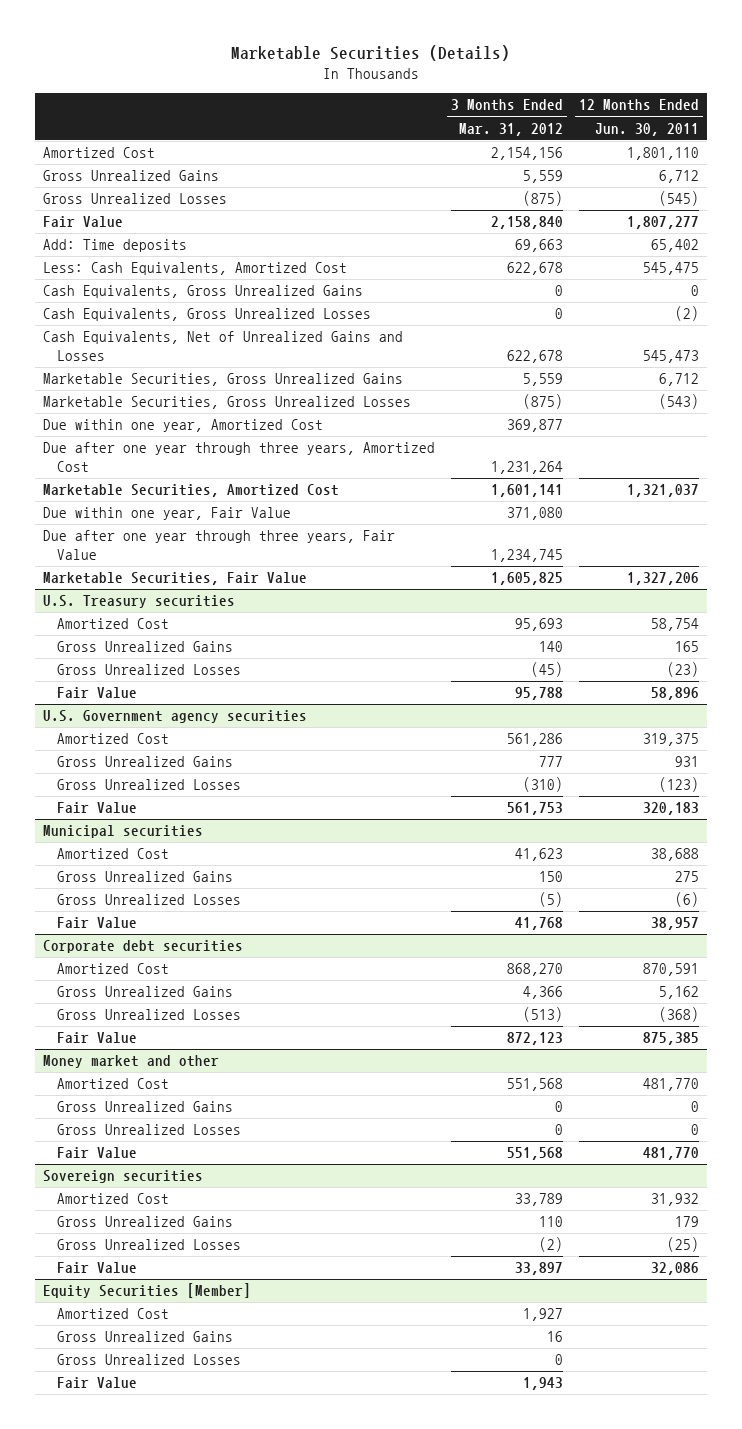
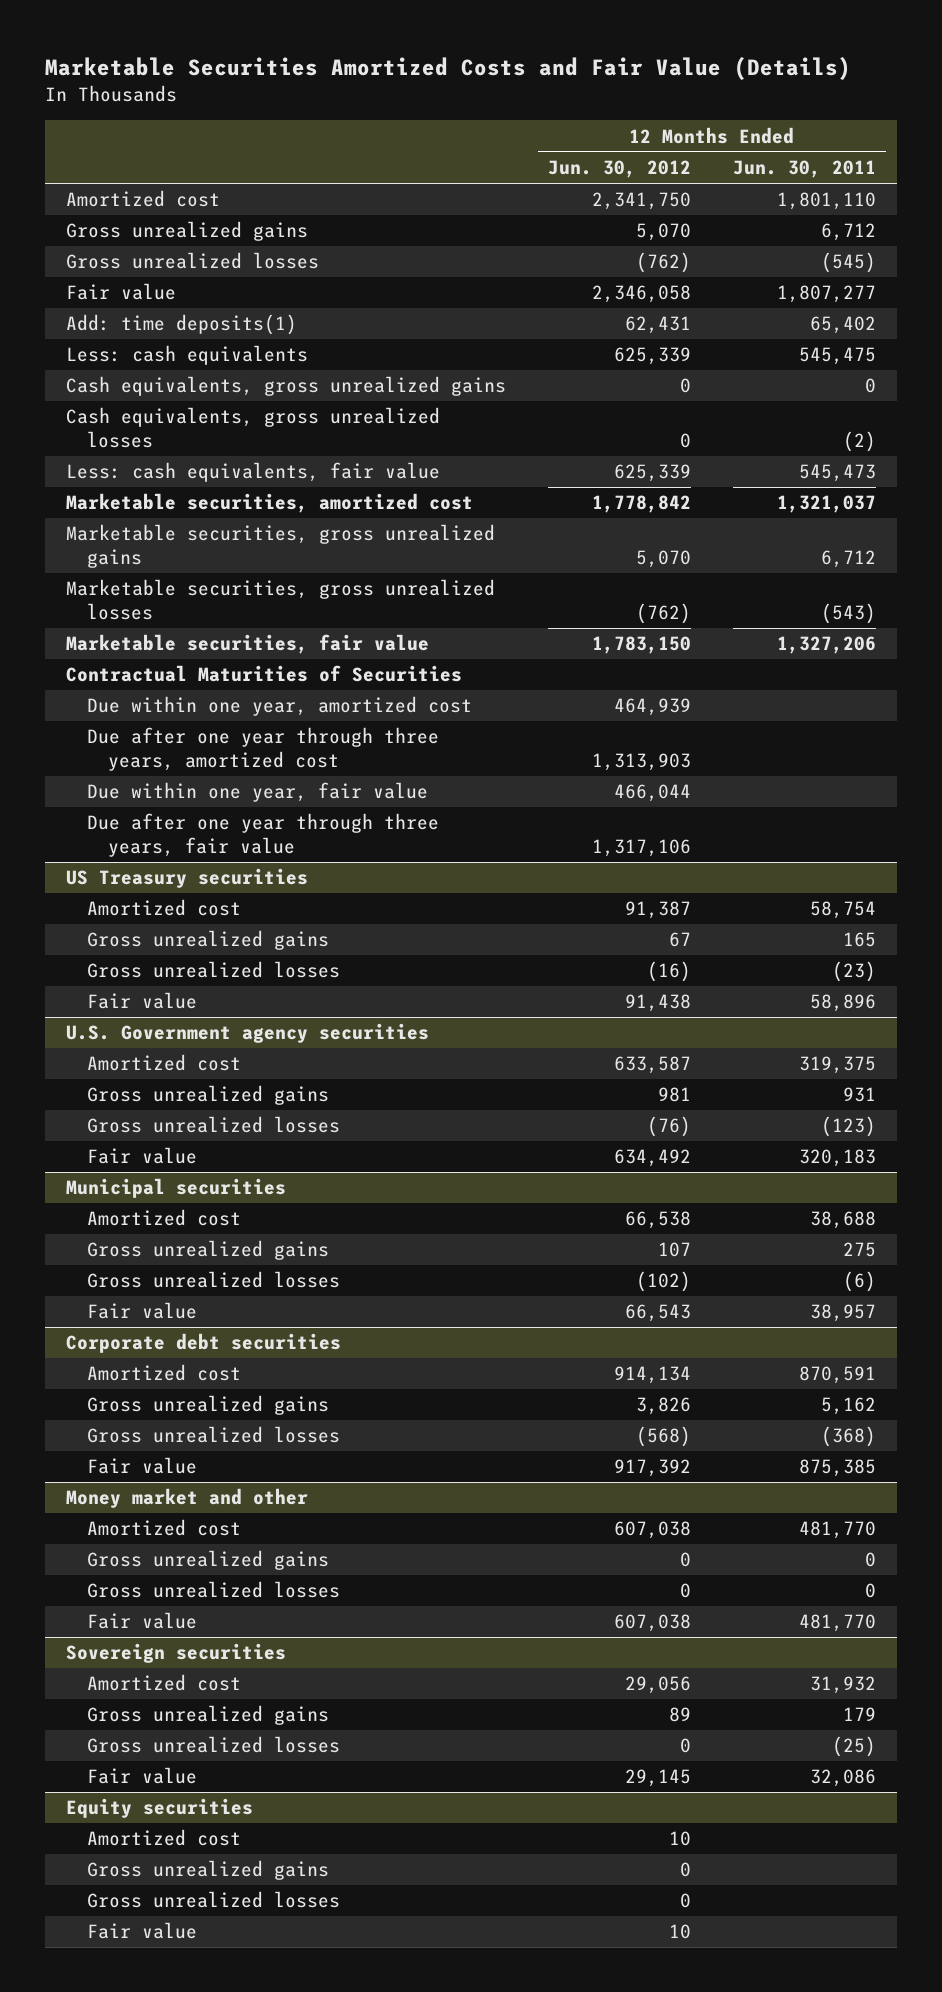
- Marketable Securities (Details)
+ Marketable Securities Amortized Costs and Fair Value (Details)
- | 3 Months Ended Mar. 31, 2012 | 12 Months Ended Jun. 30, 2011
+ | 12 Months Ended Jun. 30, 2012 | 12 Months Ended Jun. 30, 2011
- Amortized Cost | 2,154,156 | 1,801,110
- Gross Unrealized Gains | 5,559 | 6,712
- Gross Unrealized Losses | (875) | (545)
- Fair Value | 2,158,840 | 1,807,277
- Add: Time deposits | 69,663 | 65,402
- Less: Cash Equivalents, Amortized Cost | 622,678 | 545,475
- Cash Equivalents, Gross Unrealized Gains | 0 | 0
- Cash Equivalents, Gross Unrealized Losses | 0 | (2)
- Cash Equivalents, Net of Unrealized Gains and Losses | 622,678 | 545,473
- Marketable Securities, Gross Unrealized Gains | 5,559 | 6,712
- Marketable Securities, Gross Unrealized Losses | (875) | (543)
- Due within one year, Amortized Cost | 369,877 |
- Due after one year through three years, Amortized Cost | 1,231,264 |
- Marketable Securities, Amortized Cost | 1,601,141 | 1,321,037
- Due within one year, Fair Value | 371,080 |
- Due after one year through three years, Fair Value | 1,234,745 |
- Marketable Securities, Fair Value | 1,605,825 | 1,327,206
- U.S. Treasury securities
- Amortized Cost | 95,693 | 58,754
- Gross Unrealized Gains | 140 | 165
- Gross Unrealized Losses | (45) | (23)
- Fair Value | 95,788 | 58,896
+ Amortized cost | 2,341,750 | 1,801,110
+ Gross unrealized gains | 5,070 | 6,712
+ Gross unrealized losses | (762) | (545)
+ Fair value | 2,346,058 | 1,807,277
+ Add: time deposits(1) | 62,431 | 65,402
+ Less: cash equivalents | 625,339 | 545,475
+ Cash equivalents, gross unrealized gains | 0 | 0
+ Cash equivalents, gross unrealized losses | 0 | (2)
+ Less: cash equivalents, fair value | 625,339 | 545,473
+ Marketable securities, amortized cost | 1,778,842 | 1,321,037
+ Marketable securities, gross unrealized gains | 5,070 | 6,712
+ Marketable securities, gross unrealized losses | (762) | (543)
+ Marketable securities, fair value | 1,783,150 | 1,327,206
+ Contractual Maturities of Securities
+ Due within one year, amortized cost | 464,939 |
+ Due after one year through three years, amortized cost | 1,313,903 |
+ Due within one year, fair value | 466,044 |
+ Due after one year through three years, fair value | 1,317,106 |
+ US Treasury securities
+ Amortized cost | 91,387 | 58,754
+ Gross unrealized gains | 67 | 165
+ Gross unrealized losses | (16) | (23)
+ Fair value | 91,438 | 58,896
@ U.S. Government agency securities
- Amortized Cost | 561,286 | 319,375
- Gross Unrealized Gains | 777 | 931
- Gross Unrealized Losses | (310) | (123)
- Fair Value | 561,753 | 320,183
+ Amortized cost | 633,587 | 319,375
+ Gross unrealized gains | 981 | 931
+ Gross unrealized losses | (76) | (123)
+ Fair value | 634,492 | 320,183
@ Municipal securities
- Amortized Cost | 41,623 | 38,688
- Gross Unrealized Gains | 150 | 275
- Gross Unrealized Losses | (5) | (6)
- Fair Value | 41,768 | 38,957
+ Amortized cost | 66,538 | 38,688
+ Gross unrealized gains | 107 | 275
+ Gross unrealized losses | (102) | (6)
+ Fair value | 66,543 | 38,957
@ Corporate debt securities
- Amortized Cost | 868,270 | 870,591
- Gross Unrealized Gains | 4,366 | 5,162
- Gross Unrealized Losses | (513) | (368)
- Fair Value | 872,123 | 875,385
+ Amortized cost | 914,134 | 870,591
+ Gross unrealized gains | 3,826 | 5,162
+ Gross unrealized losses | (568) | (368)
+ Fair value | 917,392 | 875,385
@ Money market and other
- Amortized Cost | 551,568 | 481,770
- Gross Unrealized Gains | 0 | 0
- Gross Unrealized Losses | 0 | 0
- Fair Value | 551,568 | 481,770
+ Amortized cost | 607,038 | 481,770
+ Gross unrealized gains | 0 | 0
+ Gross unrealized losses | 0 | 0
+ Fair value | 607,038 | 481,770
@ Sovereign securities
- Amortized Cost | 33,789 | 31,932
- Gross Unrealized Gains | 110 | 179
- Gross Unrealized Losses | (2) | (25)
- Fair Value | 33,897 | 32,086
- Equity Securities [Member]
- Amortized Cost | 1,927 |
- Gross Unrealized Gains | 16 |
- Gross Unrealized Losses | 0 |
- Fair Value | 1,943 |
@ Sovereign securities
+ Amortized cost | 29,056 | 31,932
+ Gross unrealized gains | 89 | 179
+ Gross unrealized losses | 0 | (25)
+ Fair value | 29,145 | 32,086
+ Equity securities
+ Amortized cost | 10 |
+ Gross unrealized gains | 0 |
+ Gross unrealized losses | 0 |
+ Fair value | 10 |

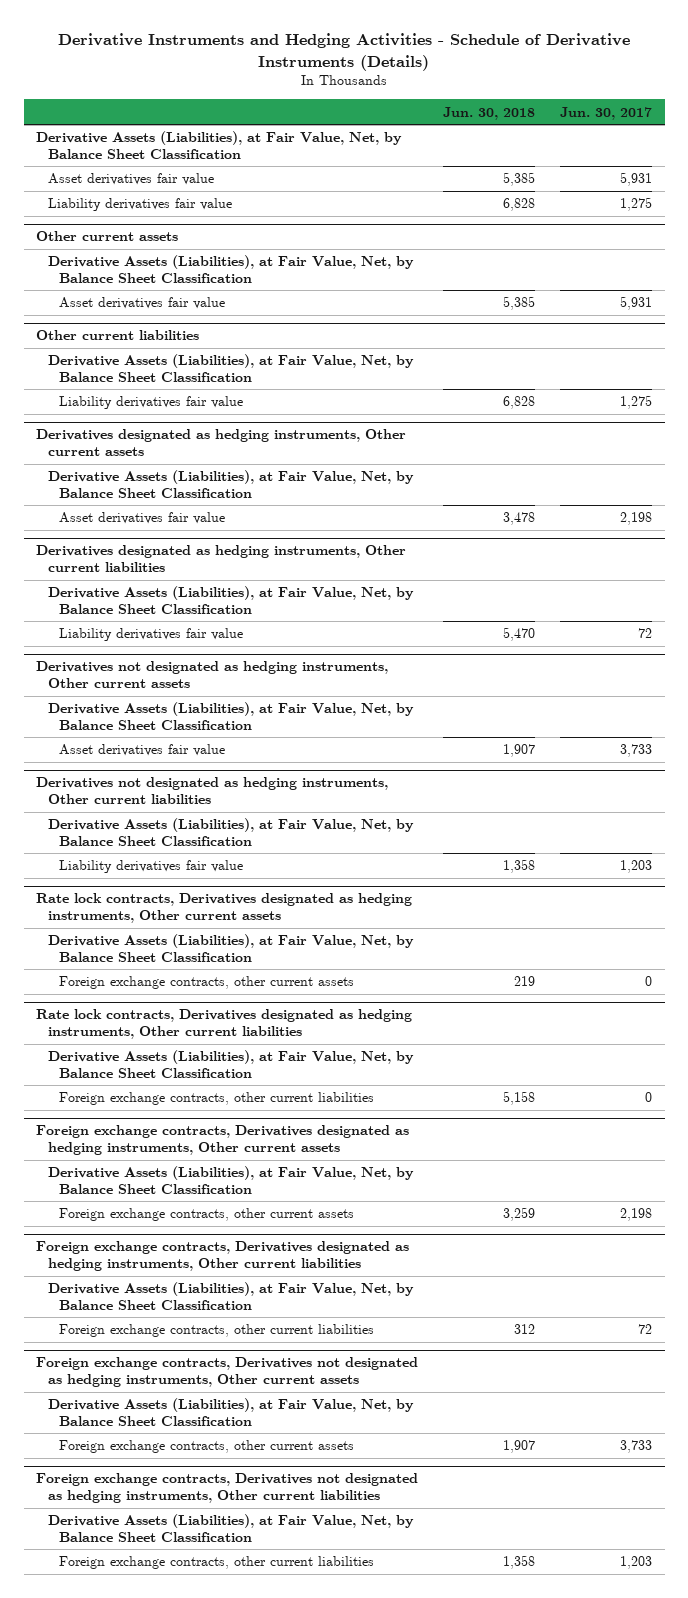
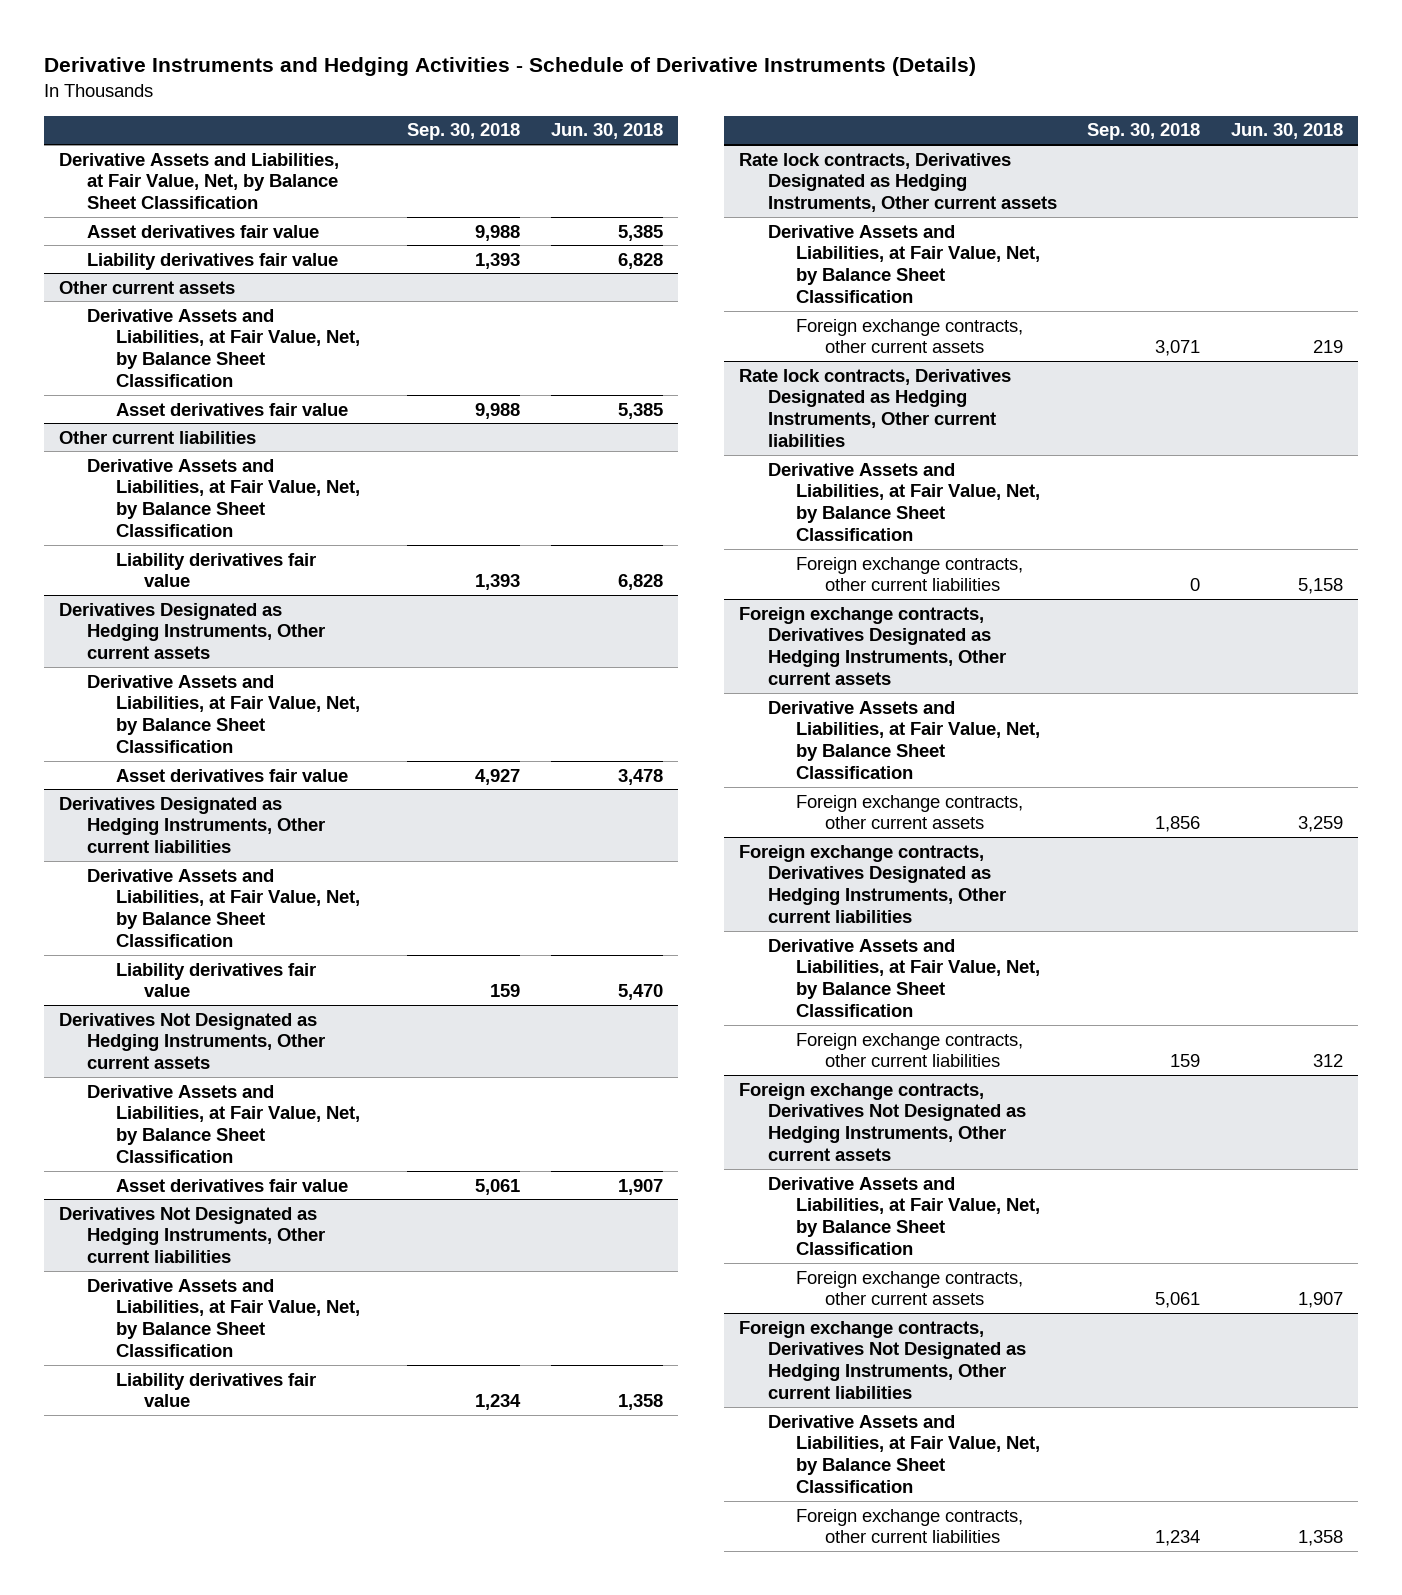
- | Jun. 30, 2018 | Jun. 30, 2017
+ | Sep. 30, 2018 | Jun. 30, 2018
- Derivative Assets (Liabilities), at Fair Value, Net, by Balance Sheet Classification
+ Derivative Assets and Liabilities, at Fair Value, Net, by Balance Sheet Classification
@ Other current assets
- Derivative Assets (Liabilities), at Fair Value, Net, by Balance Sheet Classification
+ Derivative Assets and Liabilities, at Fair Value, Net, by Balance Sheet Classification
@ Other current liabilities
- Derivative Assets (Liabilities), at Fair Value, Net, by Balance Sheet Classification
+ Derivative Assets and Liabilities, at Fair Value, Net, by Balance Sheet Classification
- Derivatives designated as hedging instruments, Other current assets
- Derivative Assets (Liabilities), at Fair Value, Net, by Balance Sheet Classification
+ Derivatives Designated as Hedging Instruments, Other current assets
+ Derivative Assets and Liabilities, at Fair Value, Net, by Balance Sheet Classification
- Derivatives designated as hedging instruments, Other current liabilities
- Derivative Assets (Liabilities), at Fair Value, Net, by Balance Sheet Classification
+ Derivatives Designated as Hedging Instruments, Other current liabilities
+ Derivative Assets and Liabilities, at Fair Value, Net, by Balance Sheet Classification
- Derivatives not designated as hedging instruments, Other current assets
- Derivative Assets (Liabilities), at Fair Value, Net, by Balance Sheet Classification
+ Derivatives Not Designated as Hedging Instruments, Other current assets
+ Derivative Assets and Liabilities, at Fair Value, Net, by Balance Sheet Classification
- Derivatives not designated as hedging instruments, Other current liabilities
- Derivative Assets (Liabilities), at Fair Value, Net, by Balance Sheet Classification
+ Derivatives Not Designated as Hedging Instruments, Other current liabilities
+ Derivative Assets and Liabilities, at Fair Value, Net, by Balance Sheet Classification
- Rate lock contracts, Derivatives designated as hedging instruments, Other current assets
- Derivative Assets (Liabilities), at Fair Value, Net, by Balance Sheet Classification
+ Rate lock contracts, Derivatives Designated as Hedging Instruments, Other current assets
+ Derivative Assets and Liabilities, at Fair Value, Net, by Balance Sheet Classification
- Rate lock contracts, Derivatives designated as hedging instruments, Other current liabilities
- Derivative Assets (Liabilities), at Fair Value, Net, by Balance Sheet Classification
+ Rate lock contracts, Derivatives Designated as Hedging Instruments, Other current liabilities
+ Derivative Assets and Liabilities, at Fair Value, Net, by Balance Sheet Classification
- Foreign exchange contracts, Derivatives designated as hedging instruments, Other current assets
- Derivative Assets (Liabilities), at Fair Value, Net, by Balance Sheet Classification
+ Foreign exchange contracts, Derivatives Designated as Hedging Instruments, Other current assets
+ Derivative Assets and Liabilities, at Fair Value, Net, by Balance Sheet Classification
- Foreign exchange contracts, Derivatives designated as hedging instruments, Other current liabilities
- Derivative Assets (Liabilities), at Fair Value, Net, by Balance Sheet Classification
+ Foreign exchange contracts, Derivatives Designated as Hedging Instruments, Other current liabilities
+ Derivative Assets and Liabilities, at Fair Value, Net, by Balance Sheet Classification
- Foreign exchange contracts, Derivatives not designated as hedging instruments, Other current assets
- Derivative Assets (Liabilities), at Fair Value, Net, by Balance Sheet Classification
+ Foreign exchange contracts, Derivatives Not Designated as Hedging Instruments, Other current assets
+ Derivative Assets and Liabilities, at Fair Value, Net, by Balance Sheet Classification
- Foreign exchange contracts, Derivatives not designated as hedging instruments, Other current liabilities
- Derivative Assets (Liabilities), at Fair Value, Net, by Balance Sheet Classification
+ Foreign exchange contracts, Derivatives Not Designated as Hedging Instruments, Other current liabilities
+ Derivative Assets and Liabilities, at Fair Value, Net, by Balance Sheet Classification

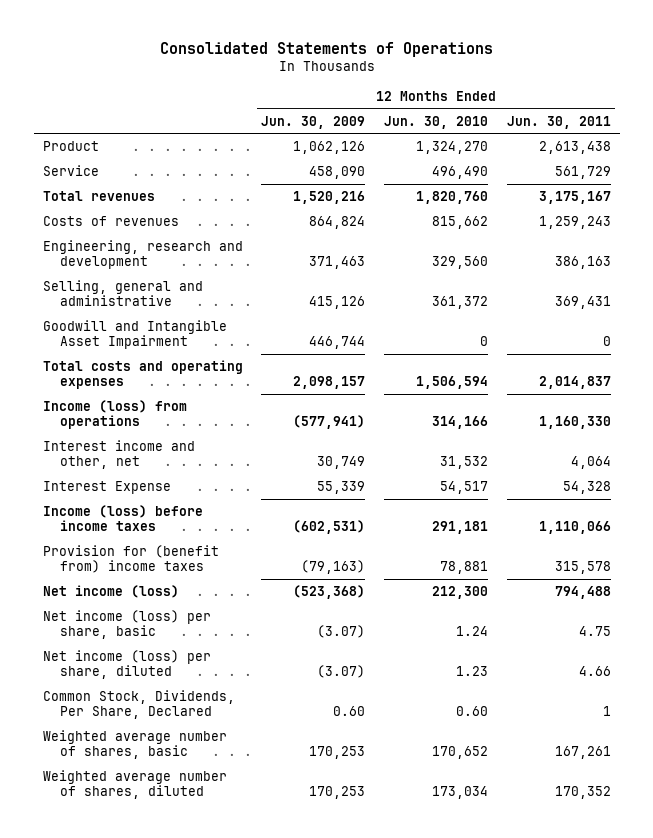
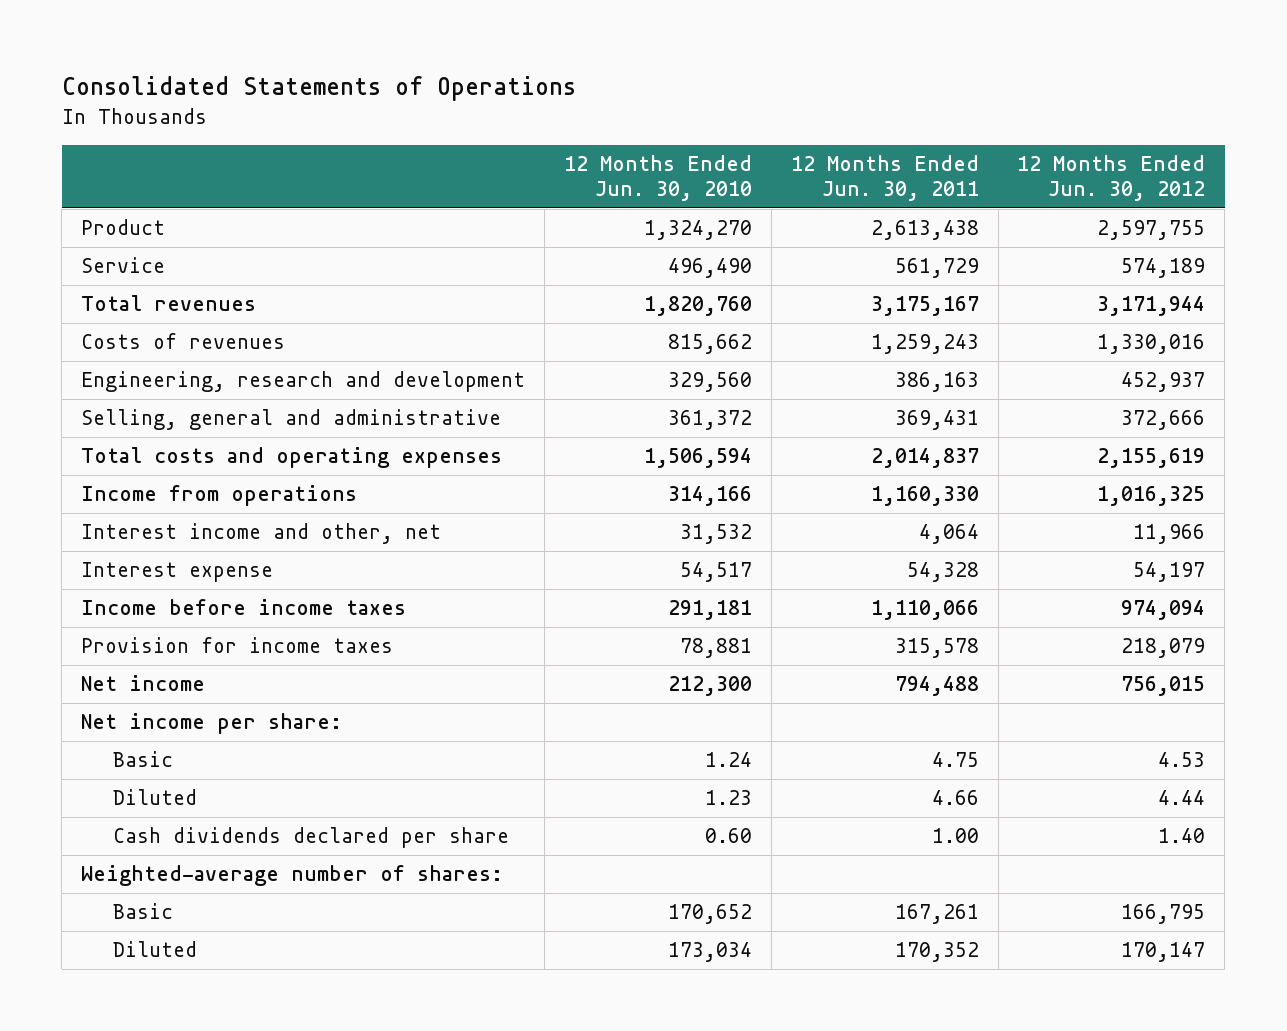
- | 12 Months Ended Jun. 30, 2009 | 12 Months Ended Jun. 30, 2010 | 12 Months Ended Jun. 30, 2011
+ | 12 Months Ended Jun. 30, 2010 | 12 Months Ended Jun. 30, 2011 | 12 Months Ended Jun. 30, 2012
- Goodwill and Intangible Asset Impairment | 446,744 | 0 | 0
- Income (loss) from operations | (577,941) | 314,166 | 1,160,330
+ Income from operations | 314,166 | 1,160,330 | 1,016,325
- Interest Expense | 55,339 | 54,517 | 54,328
- Income (loss) before income taxes | (602,531) | 291,181 | 1,110,066
- Provision for (benefit from) income taxes | (79,163) | 78,881 | 315,578
- Net income (loss) | (523,368) | 212,300 | 794,488
- Net income (loss) per share, basic | (3.07) | 1.24 | 4.75
- Net income (loss) per share, diluted | (3.07) | 1.23 | 4.66
- Common Stock, Dividends, Per Share, Declared | 0.60 | 0.60 | 1
- Weighted average number of shares, basic | 170,253 | 170,652 | 167,261
- Weighted average number of shares, diluted | 170,253 | 173,034 | 170,352
+ Interest expense | 54,517 | 54,328 | 54,197
+ Income before income taxes | 291,181 | 1,110,066 | 974,094
+ Provision for income taxes | 78,881 | 315,578 | 218,079
+ Net income | 212,300 | 794,488 | 756,015
+ Net income per share:
+ Basic | 1.24 | 4.75 | 4.53
+ Diluted | 1.23 | 4.66 | 4.44
+ Cash dividends declared per share | 0.60 | 1.00 | 1.40
+ Weighted-average number of shares:
+ Basic | 170,652 | 167,261 | 166,795
+ Diluted | 173,034 | 170,352 | 170,147

